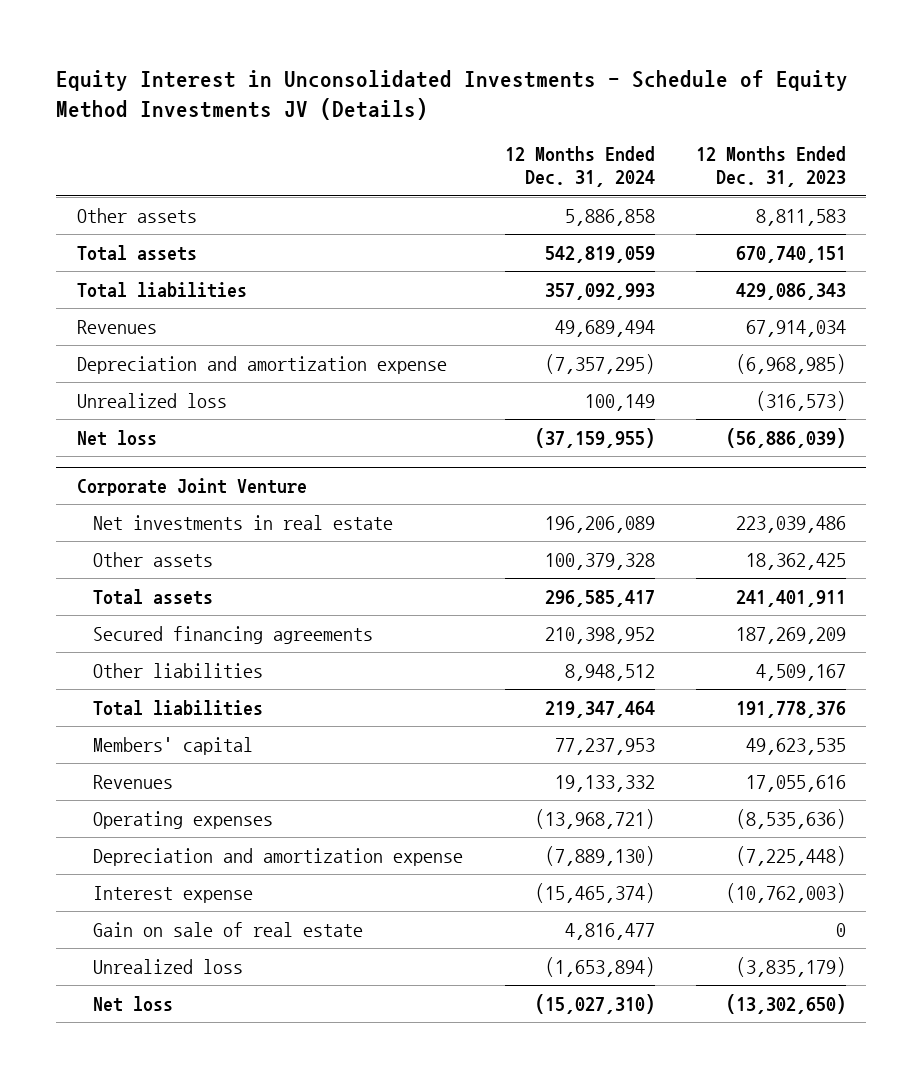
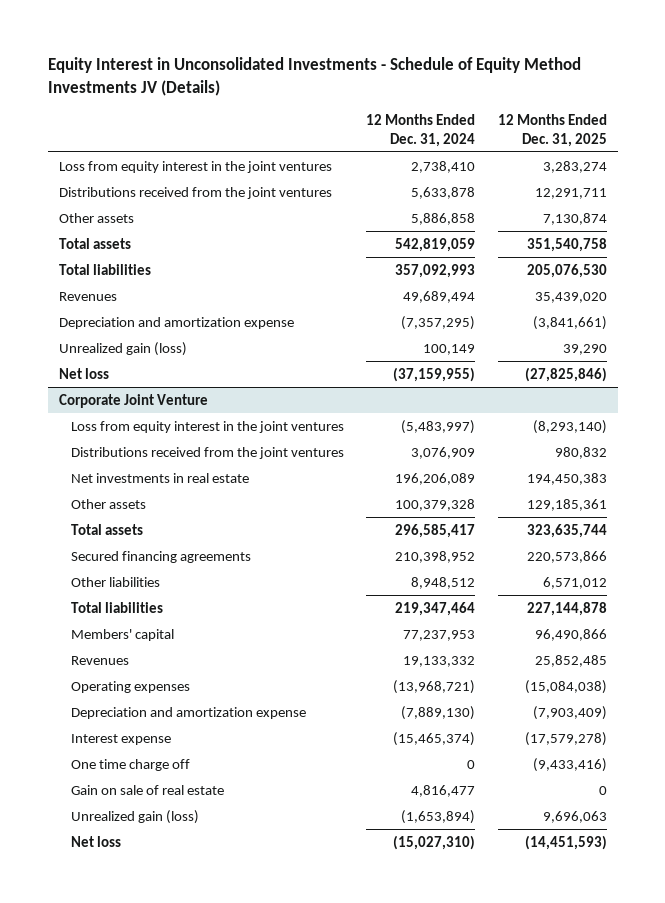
- | 12 Months Ended Dec. 31, 2024 | 12 Months Ended Dec. 31, 2023
+ | 12 Months Ended Dec. 31, 2024 | 12 Months Ended Dec. 31, 2025
+ Loss from equity interest in the joint ventures | 2,738,410 | 3,283,274
+ Distributions received from the joint ventures | 5,633,878 | 12,291,711
- Unrealized loss | 100,149 | (316,573)
+ Unrealized gain (loss) | 100,149 | 39,290
@ Corporate Joint Venture
+ Loss from equity interest in the joint ventures | (5,483,997) | (8,293,140)
+ Distributions received from the joint ventures | 3,076,909 | 980,832
+ One time charge off | 0 | (9,433,416)
- Unrealized loss | (1,653,894) | (3,835,179)
+ Unrealized gain (loss) | (1,653,894) | 9,696,063

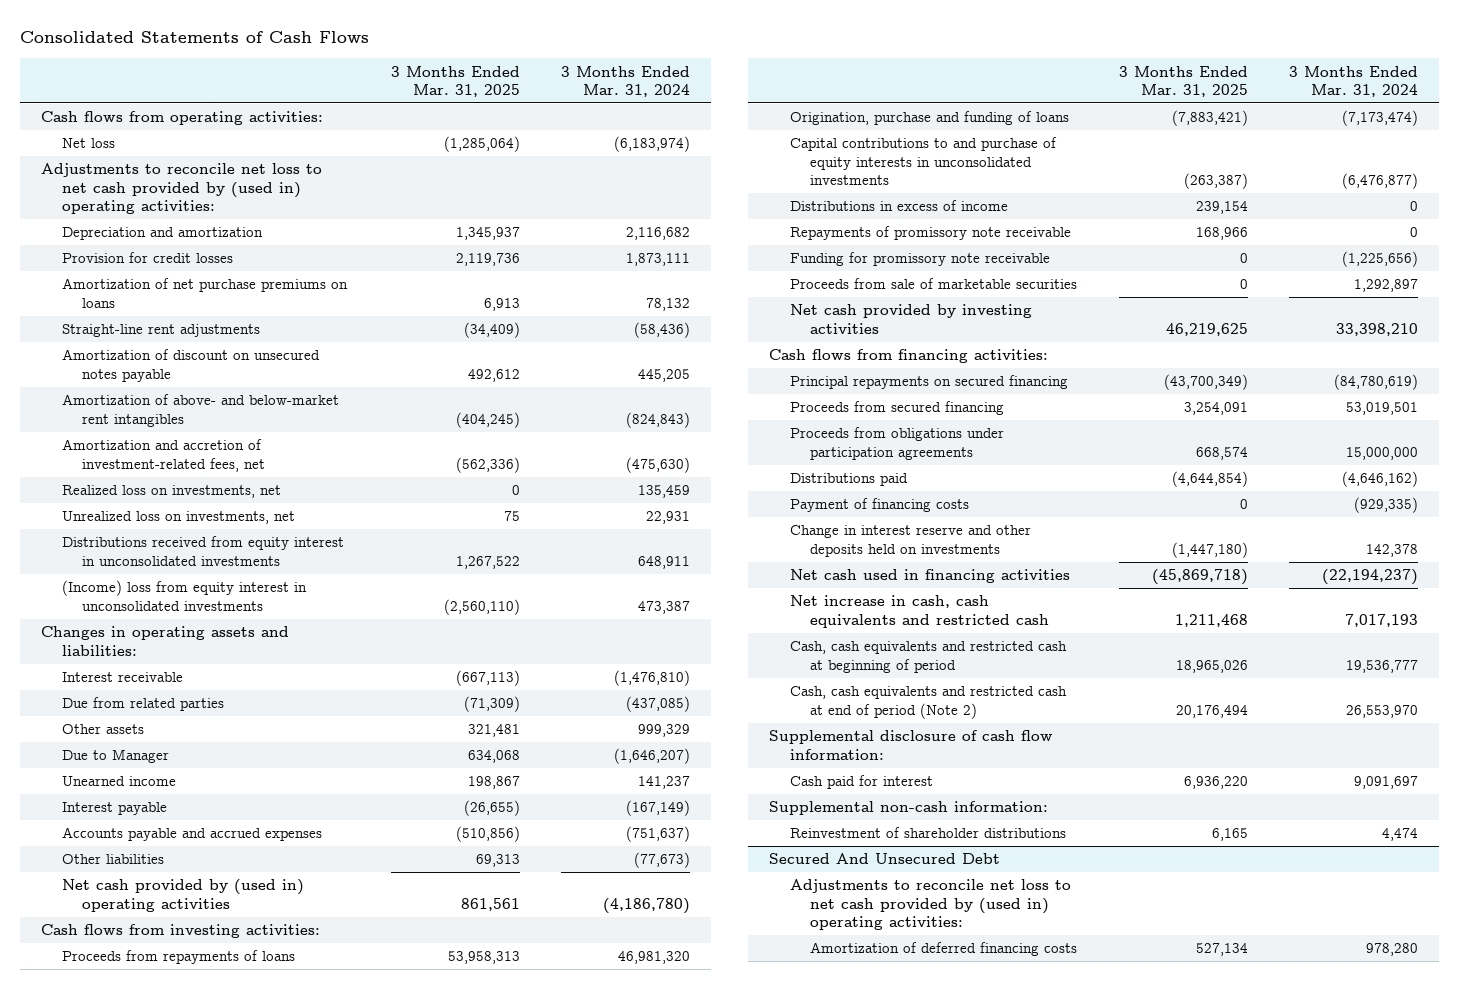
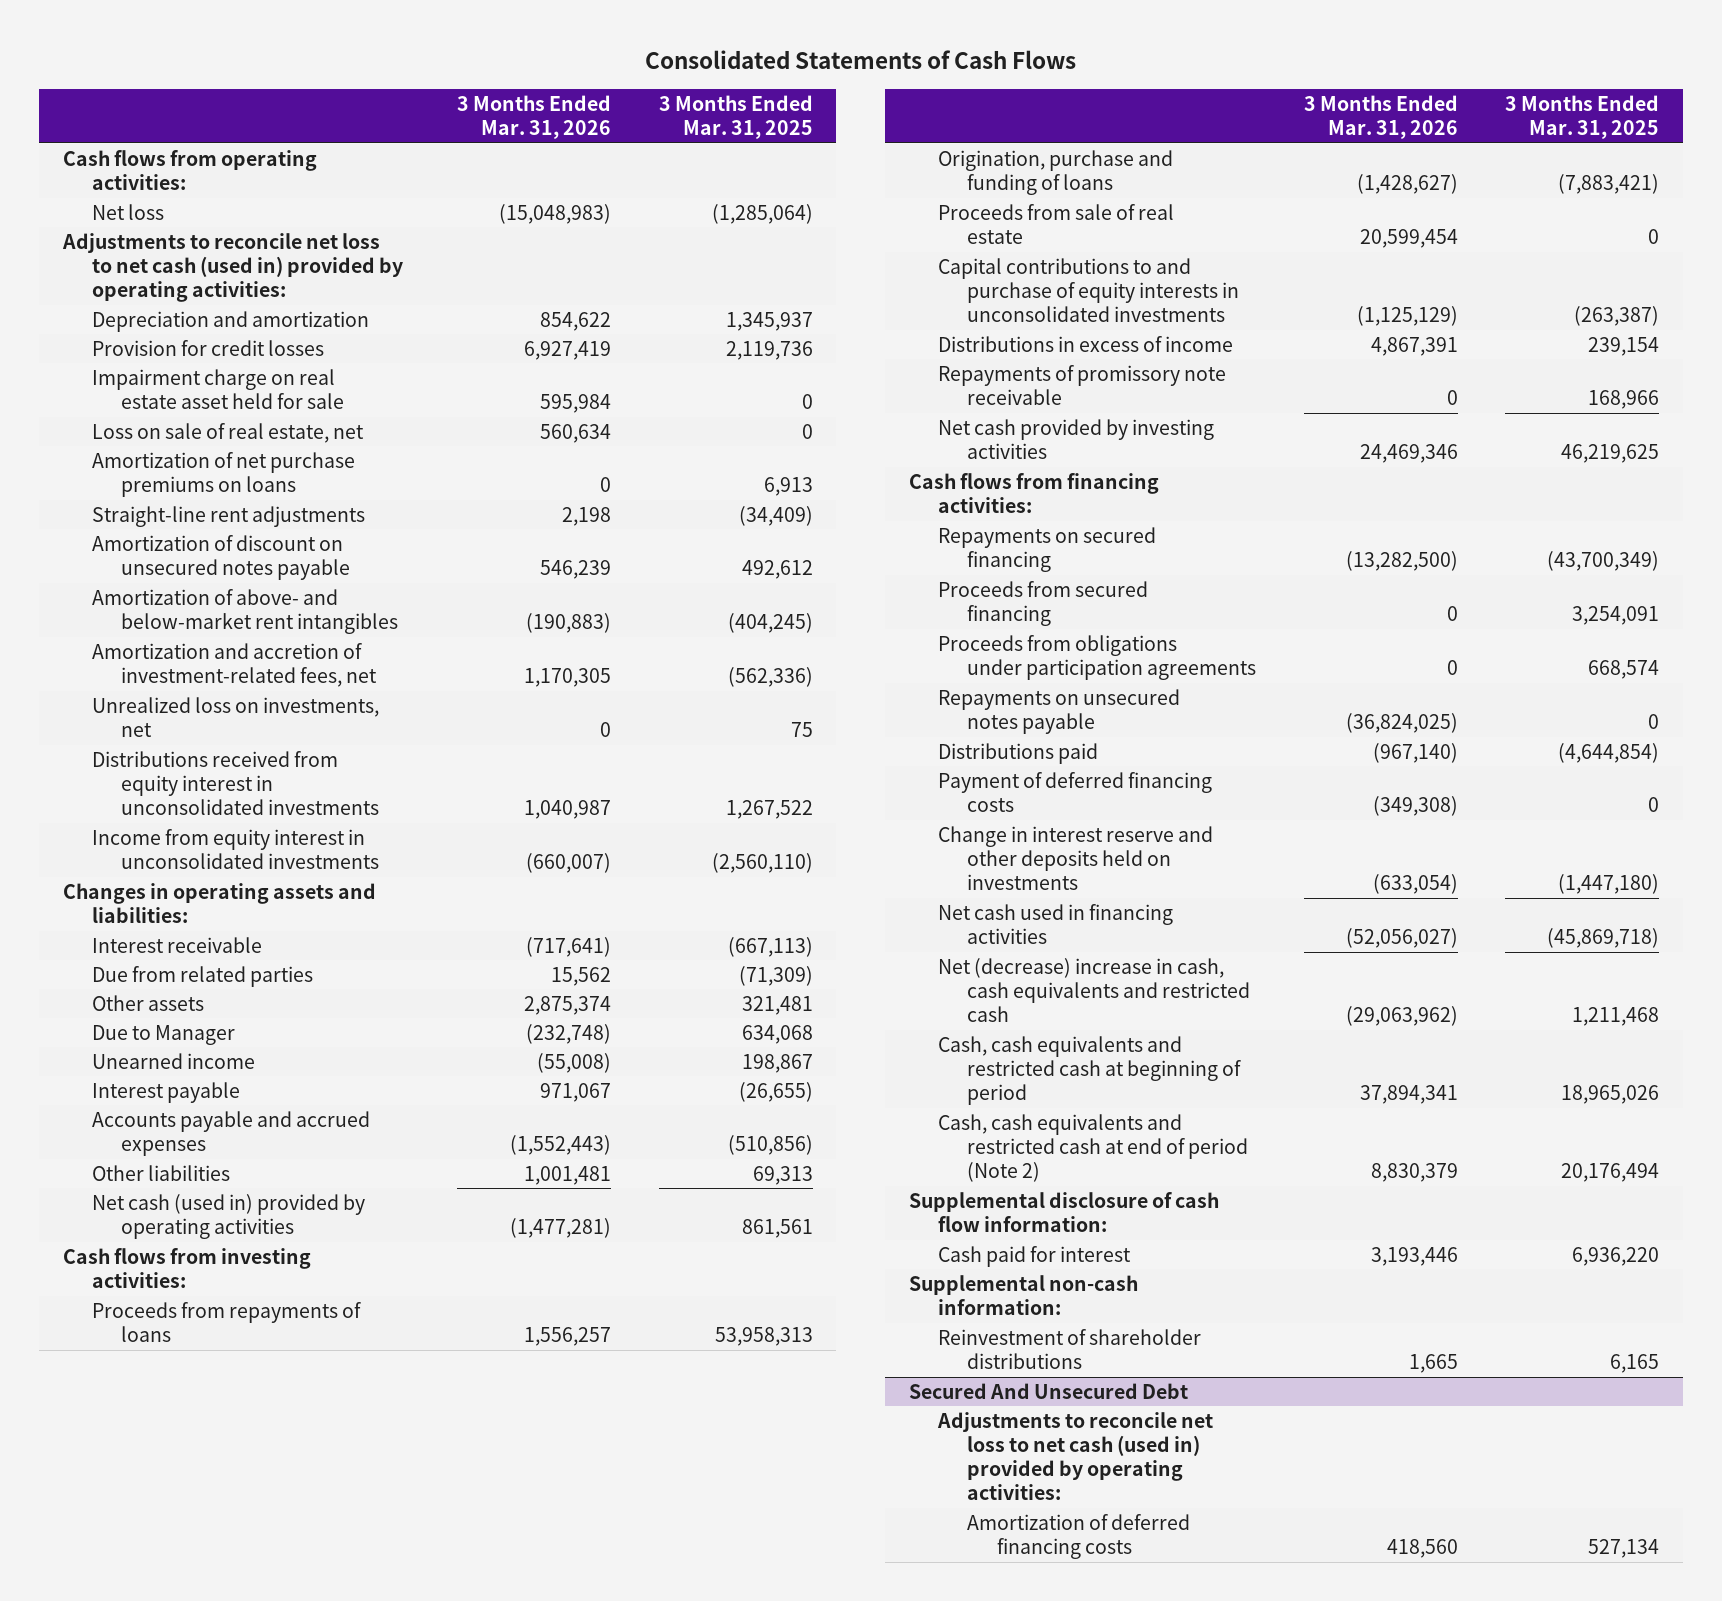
- | 3 Months Ended Mar. 31, 2025 | 3 Months Ended Mar. 31, 2024
+ | 3 Months Ended Mar. 31, 2026 | 3 Months Ended Mar. 31, 2025
- Adjustments to reconcile net loss to net cash provided by (used in) operating activities:
+ Adjustments to reconcile net loss to net cash (used in) provided by operating activities:
+ Impairment charge on real estate asset held for sale | 595,984 | 0
+ Loss on sale of real estate, net | 560,634 | 0
- Realized loss on investments, net | 0 | 135,459
- (Income) loss from equity interest in unconsolidated investments | (2,560,110) | 473,387
+ Income from equity interest in unconsolidated investments | (660,007) | (2,560,110)
- Net cash provided by (used in) operating activities | 861,561 | (4,186,780)
+ Net cash (used in) provided by operating activities | (1,477,281) | 861,561
+ Proceeds from sale of real estate | 20,599,454 | 0
- Funding for promissory note receivable | 0 | (1,225,656)
- Proceeds from sale of marketable securities | 0 | 1,292,897
- Principal repayments on secured financing | (43,700,349) | (84,780,619)
+ Repayments on secured financing | (13,282,500) | (43,700,349)
+ Repayments on unsecured notes payable | (36,824,025) | 0
- Payment of financing costs | 0 | (929,335)
+ Payment of deferred financing costs | (349,308) | 0
- Net increase in cash, cash equivalents and restricted cash | 1,211,468 | 7,017,193
+ Net (decrease) increase in cash, cash equivalents and restricted cash | (29,063,962) | 1,211,468
@ Secured And Unsecured Debt
- Adjustments to reconcile net loss to net cash provided by (used in) operating activities:
+ Adjustments to reconcile net loss to net cash (used in) provided by operating activities:

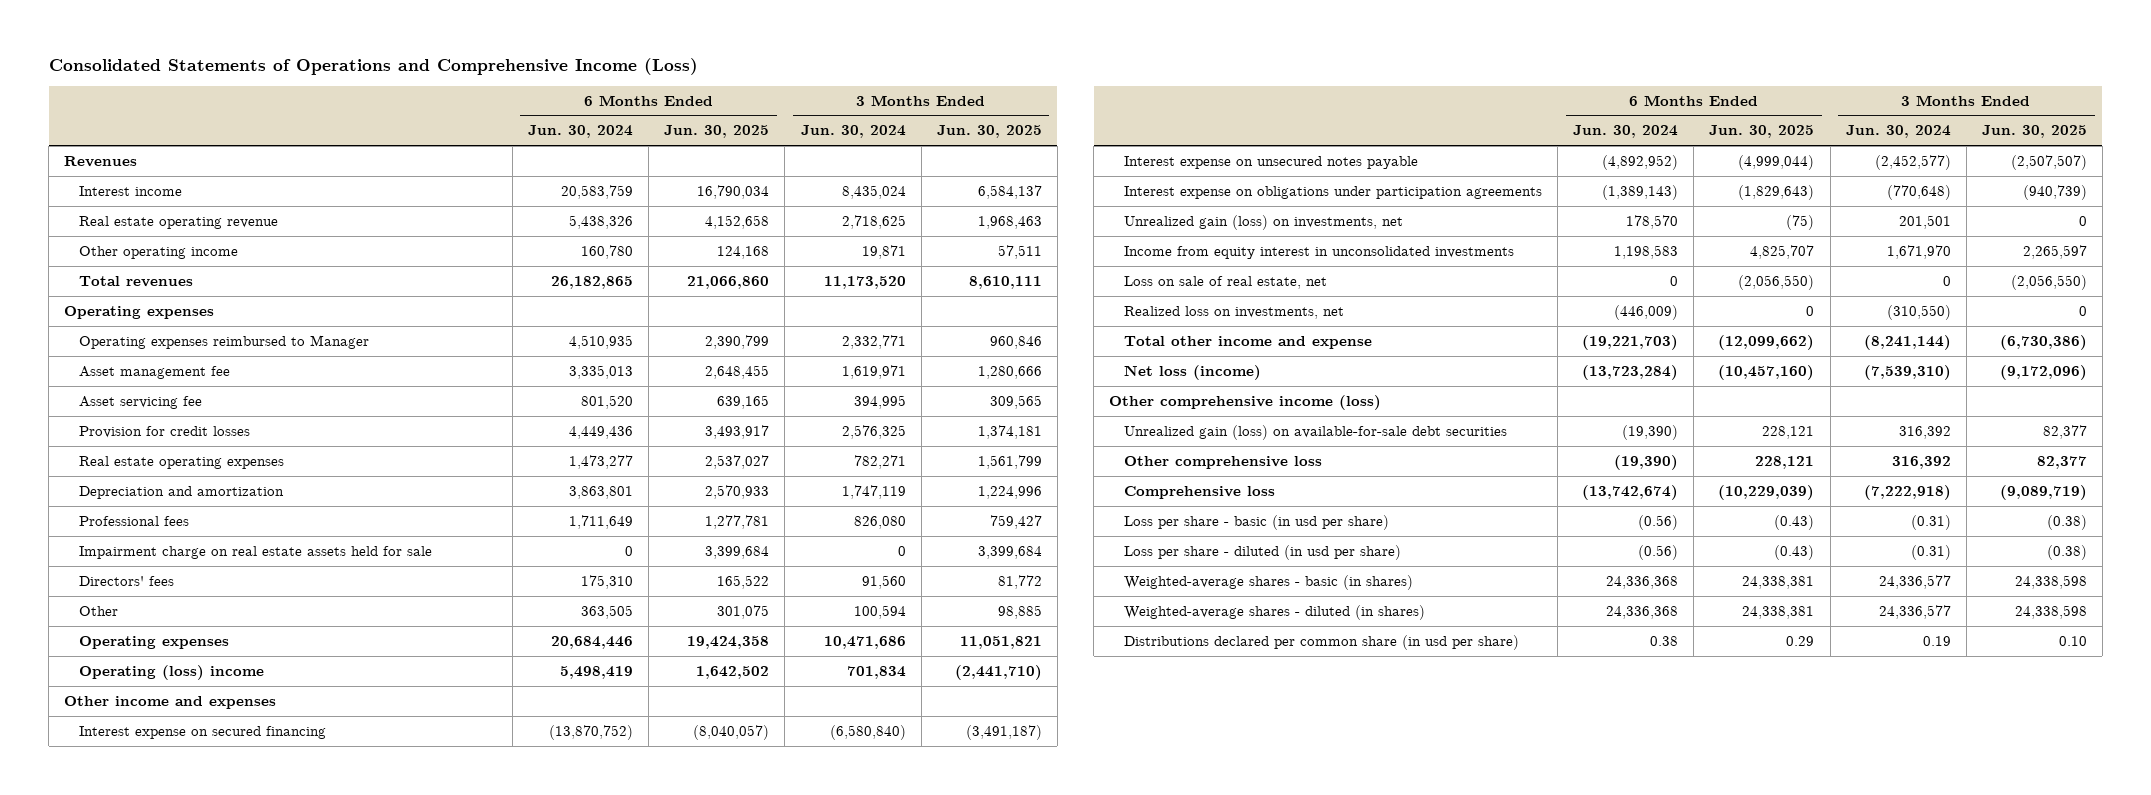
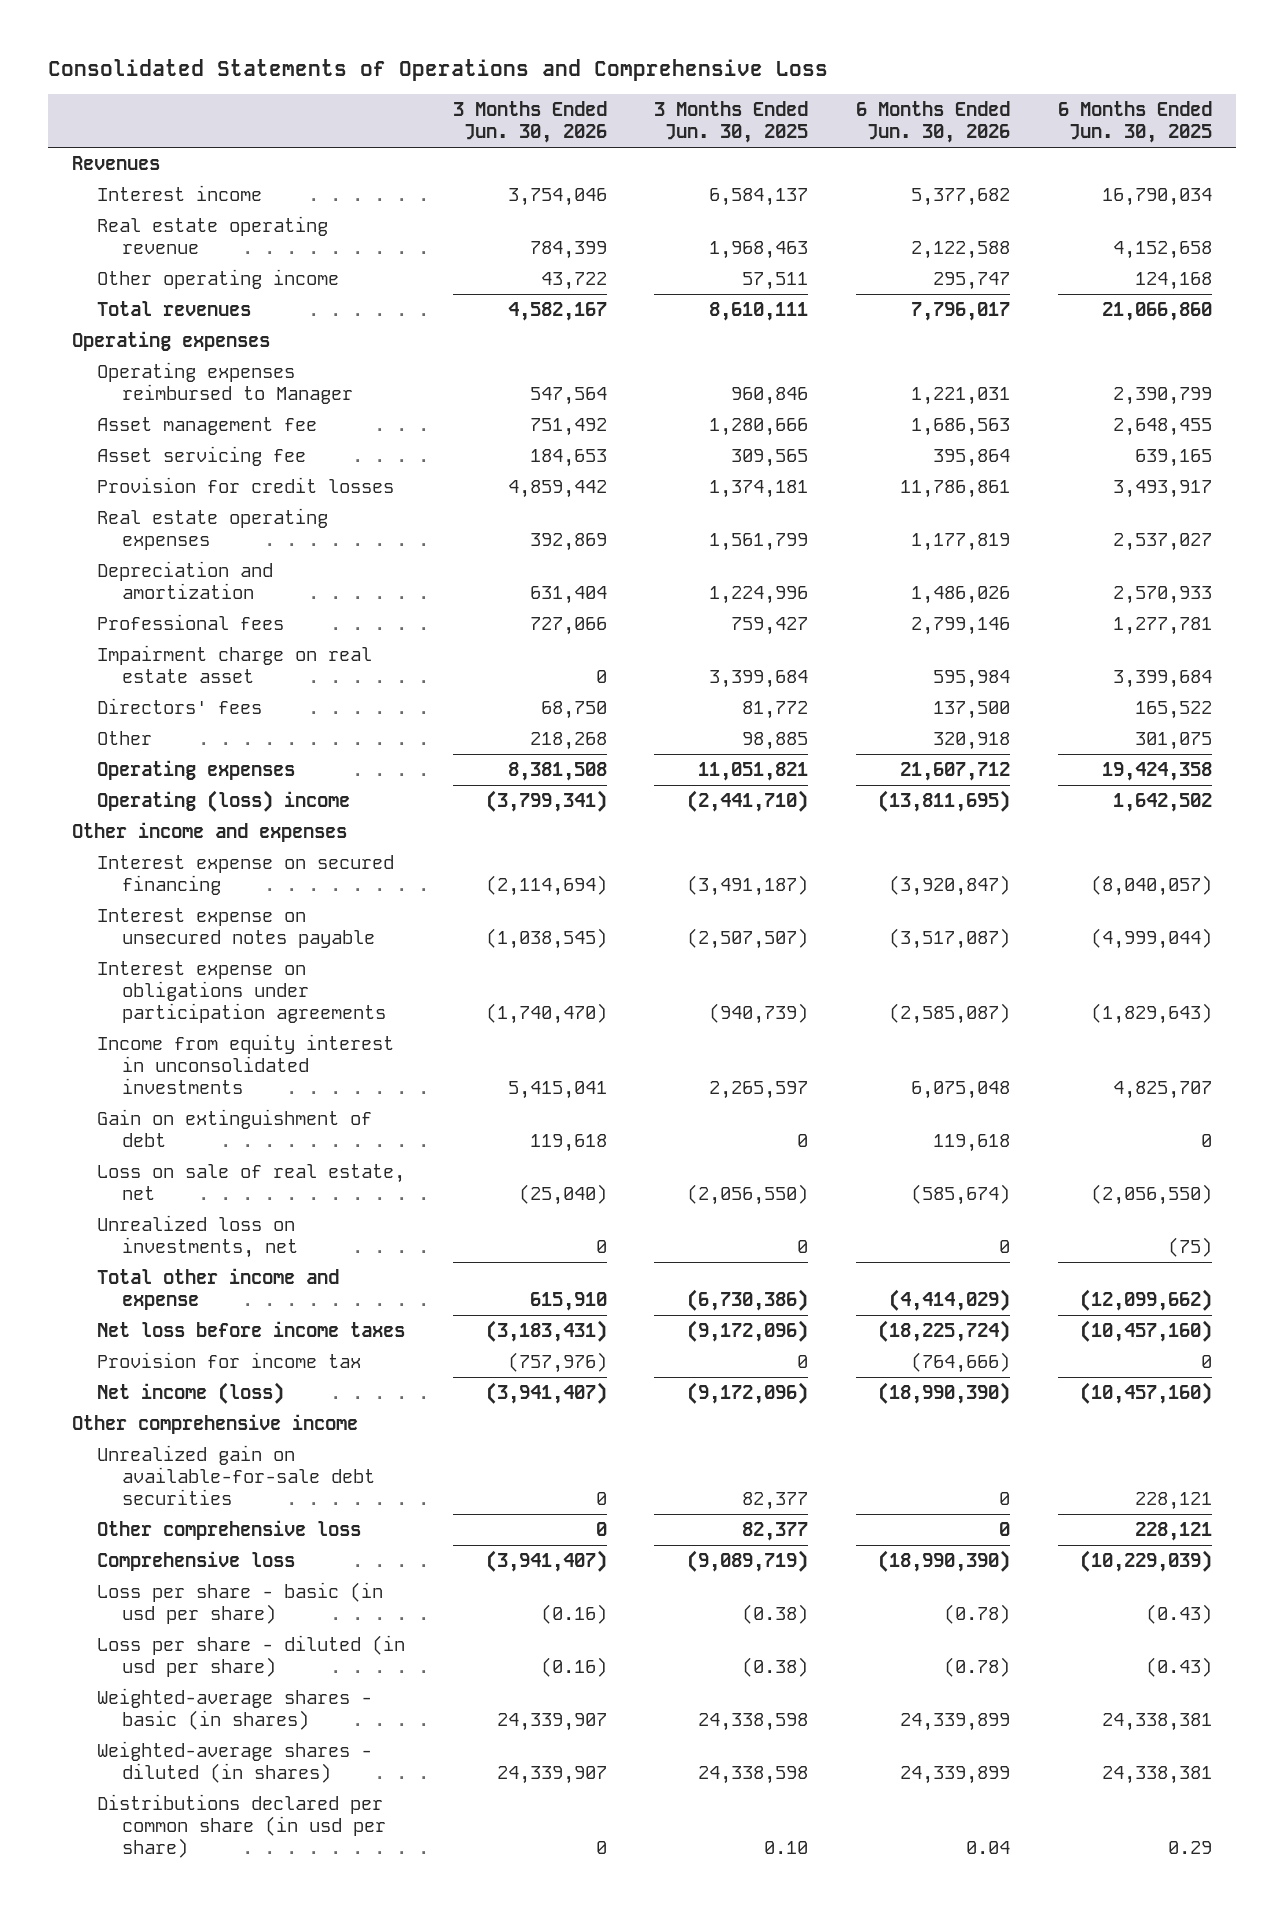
- Consolidated Statements of Operations and Comprehensive Income (Loss)
+ Consolidated Statements of Operations and Comprehensive Loss
- | 6 Months Ended Jun. 30, 2024 | 6 Months Ended Jun. 30, 2025 | 3 Months Ended Jun. 30, 2024 | 3 Months Ended Jun. 30, 2025
+ | 3 Months Ended Jun. 30, 2026 | 3 Months Ended Jun. 30, 2025 | 6 Months Ended Jun. 30, 2026 | 6 Months Ended Jun. 30, 2025
- Impairment charge on real estate assets held for sale | 0 | 3,399,684 | 0 | 3,399,684
+ Impairment charge on real estate asset | 0 | 3,399,684 | 595,984 | 3,399,684
- Unrealized gain (loss) on investments, net | 178,570 | (75) | 201,501 | 0
+ Gain on extinguishment of debt | 119,618 | 0 | 119,618 | 0
- Realized loss on investments, net | (446,009) | 0 | (310,550) | 0
+ Unrealized loss on investments, net | 0 | 0 | 0 | (75)
- Net loss (income) | (13,723,284) | (10,457,160) | (7,539,310) | (9,172,096)
- Other comprehensive income (loss)
- Unrealized gain (loss) on available-for-sale debt securities | (19,390) | 228,121 | 316,392 | 82,377
+ Net loss before income taxes | (3,183,431) | (9,172,096) | (18,225,724) | (10,457,160)
+ Provision for income tax | (757,976) | 0 | (764,666) | 0
+ Net income (loss) | (3,941,407) | (9,172,096) | (18,990,390) | (10,457,160)
+ Other comprehensive income
+ Unrealized gain on available-for-sale debt securities | 0 | 82,377 | 0 | 228,121

